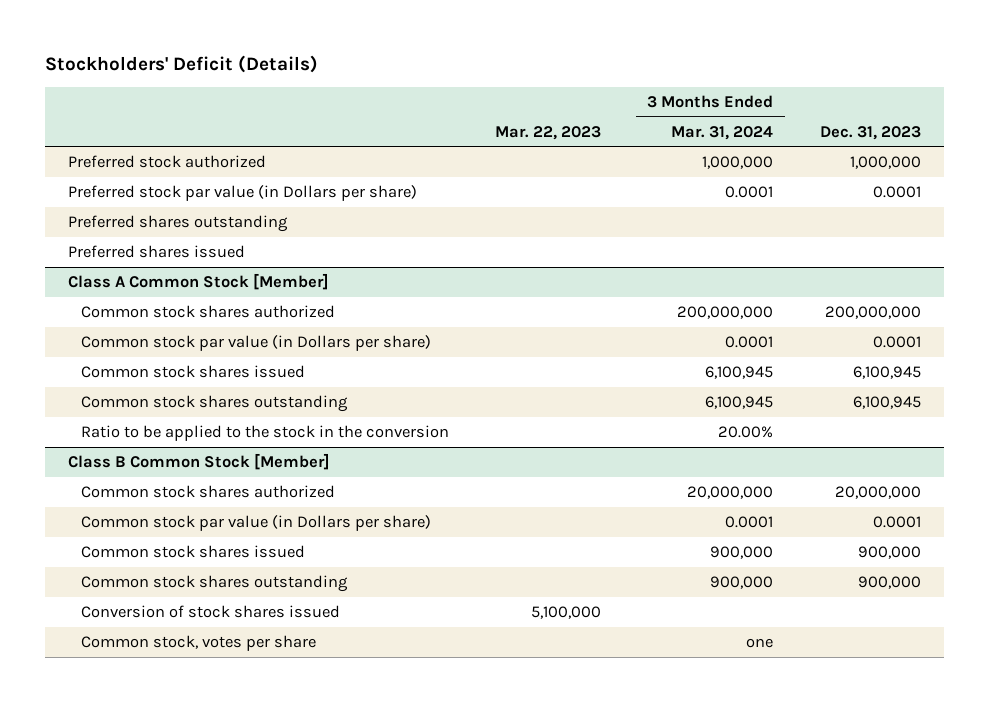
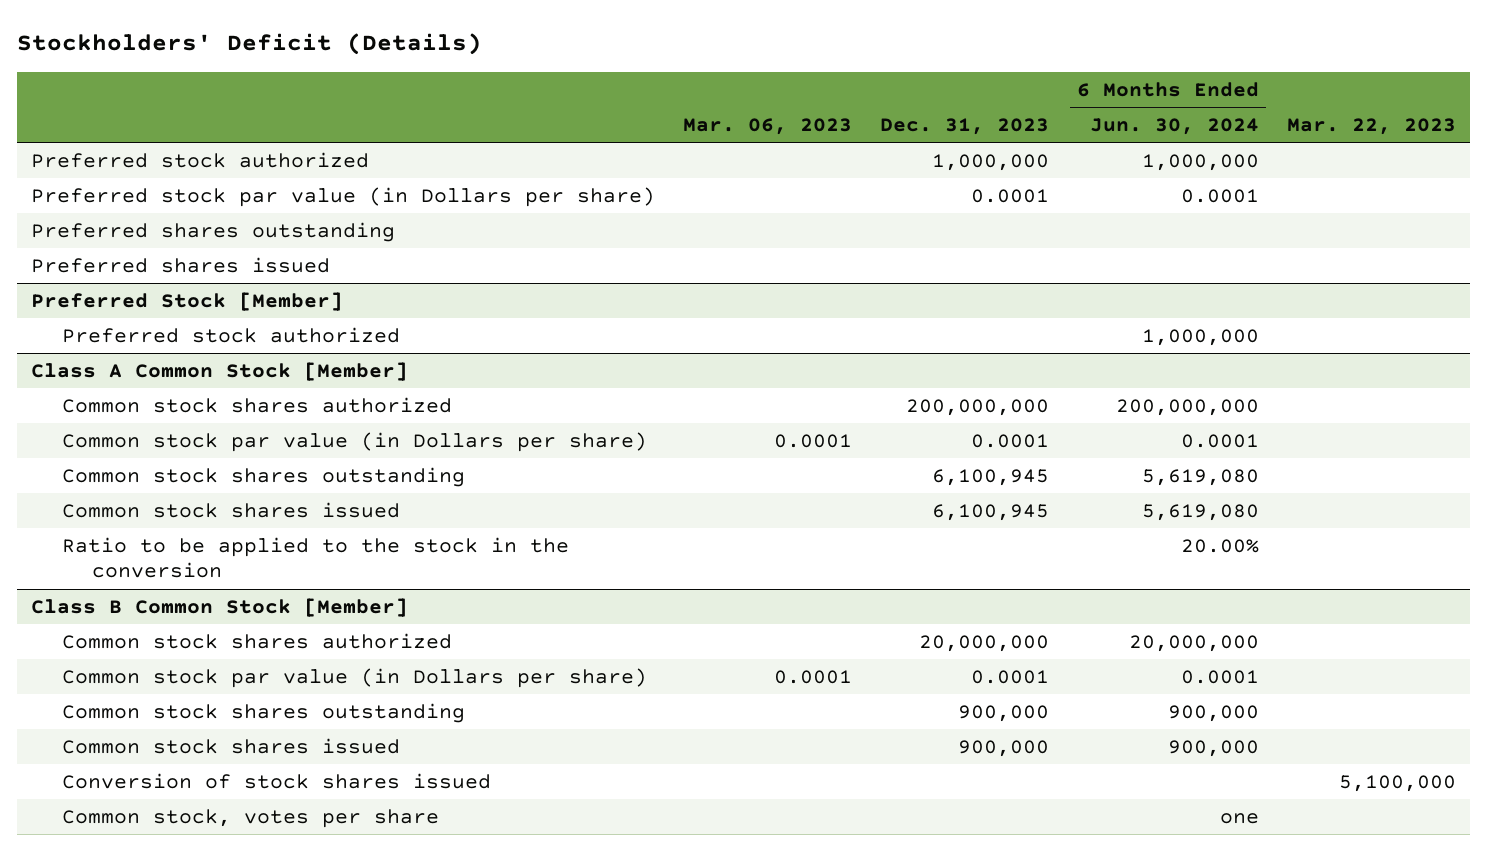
- | Mar. 22, 2023 | 3 Months Ended Mar. 31, 2024 | Dec. 31, 2023
+ | Mar. 06, 2023 | Dec. 31, 2023 | 6 Months Ended Jun. 30, 2024 | Mar. 22, 2023
+ Preferred Stock [Member]
+ Preferred stock authorized | | | 1,000,000 |
@ Class A Common Stock [Member]
moved down: Common stock shares issued | | 6,100,945 | 5,619,080 |
@ Class B Common Stock [Member]
moved down: Common stock shares issued | | 900,000 | 900,000 |

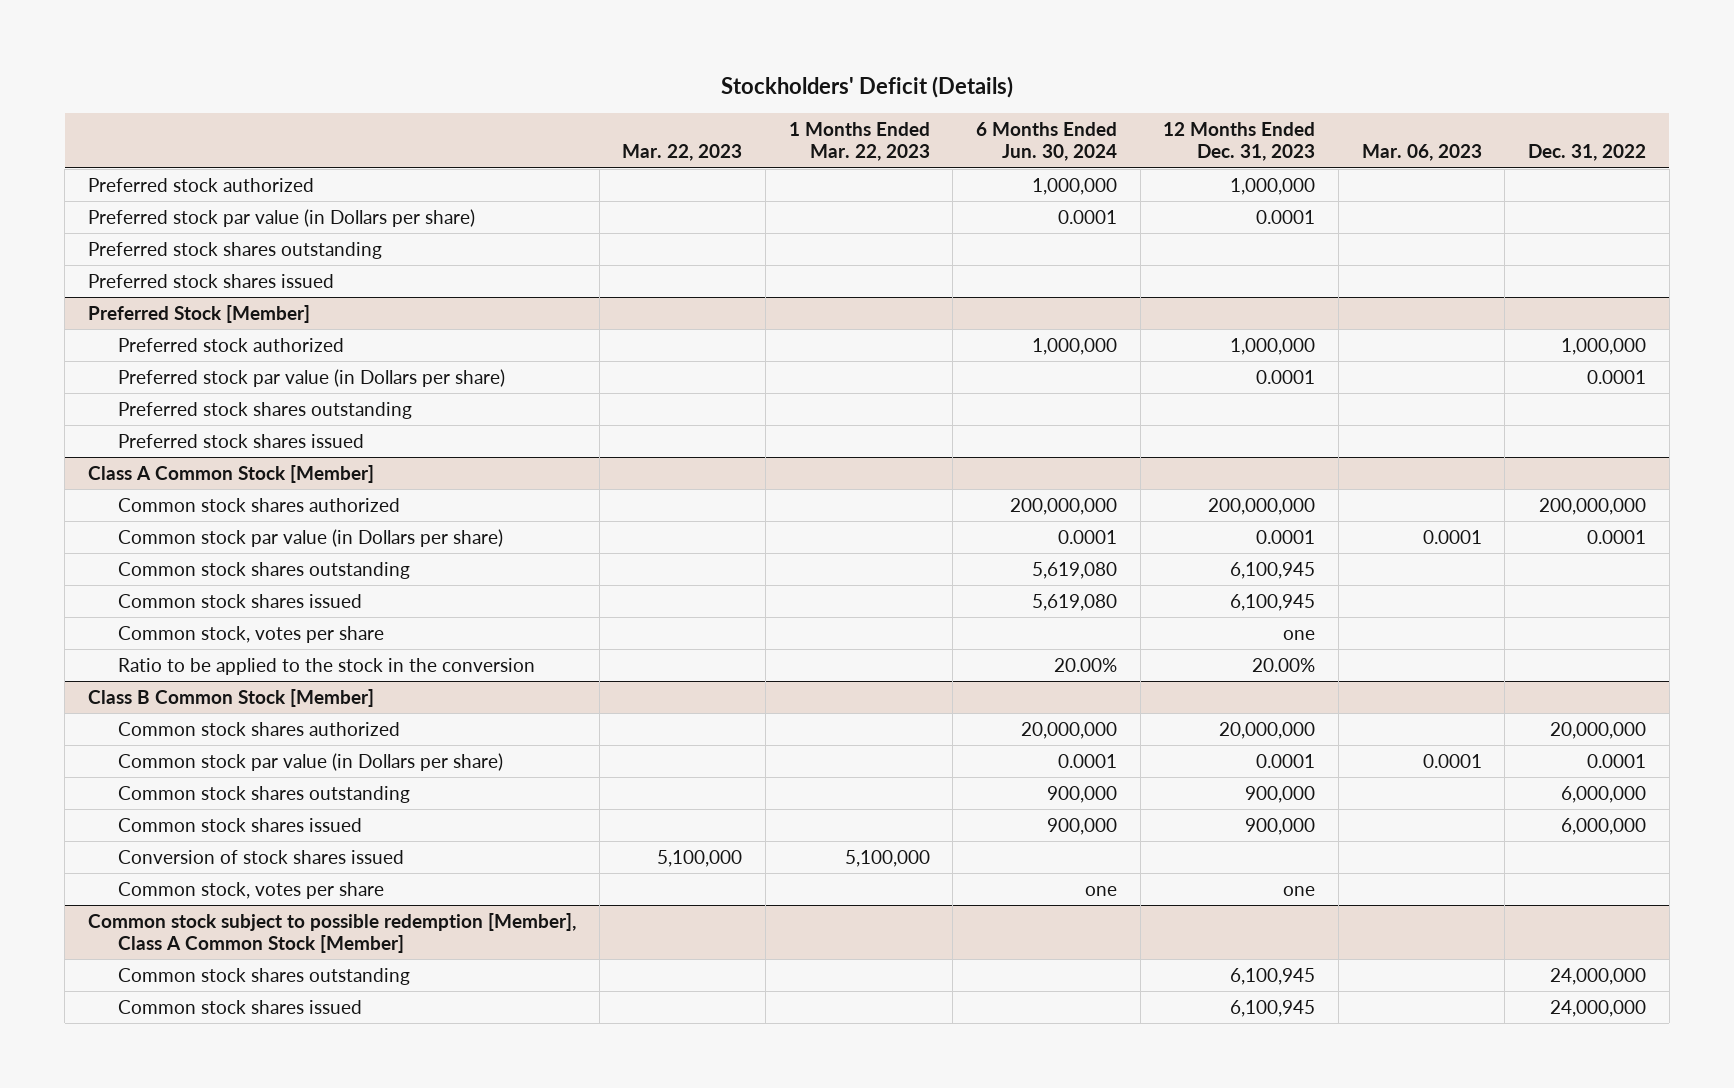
- | Mar. 06, 2023 | Dec. 31, 2023 | 6 Months Ended Jun. 30, 2024 | Mar. 22, 2023
+ | Mar. 22, 2023 | 1 Months Ended Mar. 22, 2023 | 6 Months Ended Jun. 30, 2024 | 12 Months Ended Dec. 31, 2023 | Mar. 06, 2023 | Dec. 31, 2022
- Preferred shares outstanding
- Preferred shares issued
+ Preferred stock shares outstanding
+ Preferred stock shares issued
@ Preferred Stock [Member]
+ Preferred stock par value (in Dollars per share) | | | | 0.0001 | | 0.0001
+ Preferred stock shares outstanding
+ Preferred stock shares issued
@ Class A Common Stock [Member]
+ Common stock, votes per share | | | | one | |
+ Common stock subject to possible redemption [Member], Class A Common Stock [Member]
+ Common stock shares outstanding | | | | 6,100,945 | | 24,000,000
+ Common stock shares issued | | | | 6,100,945 | | 24,000,000

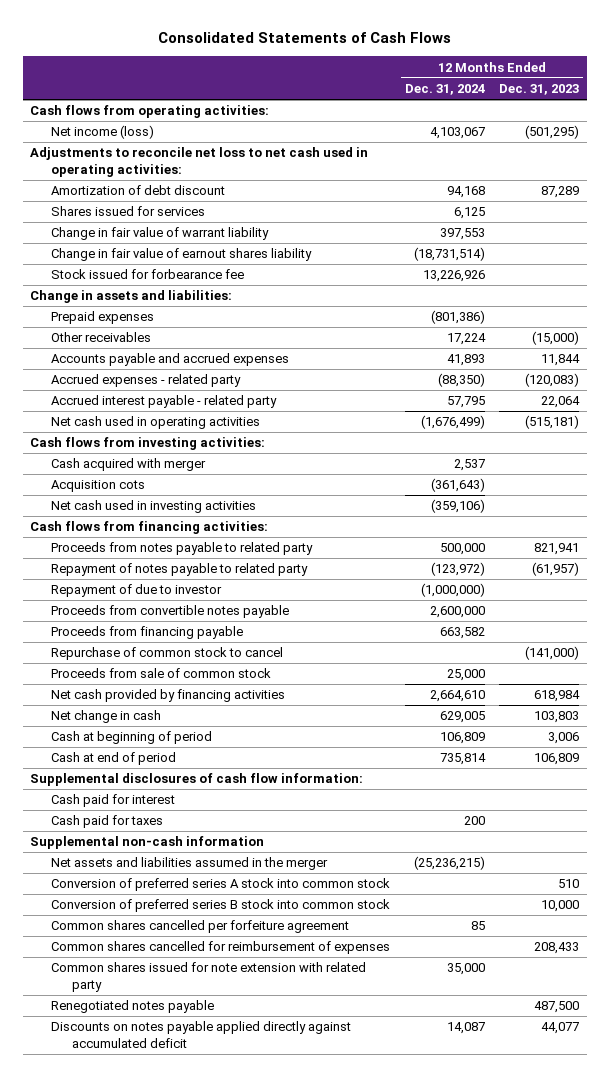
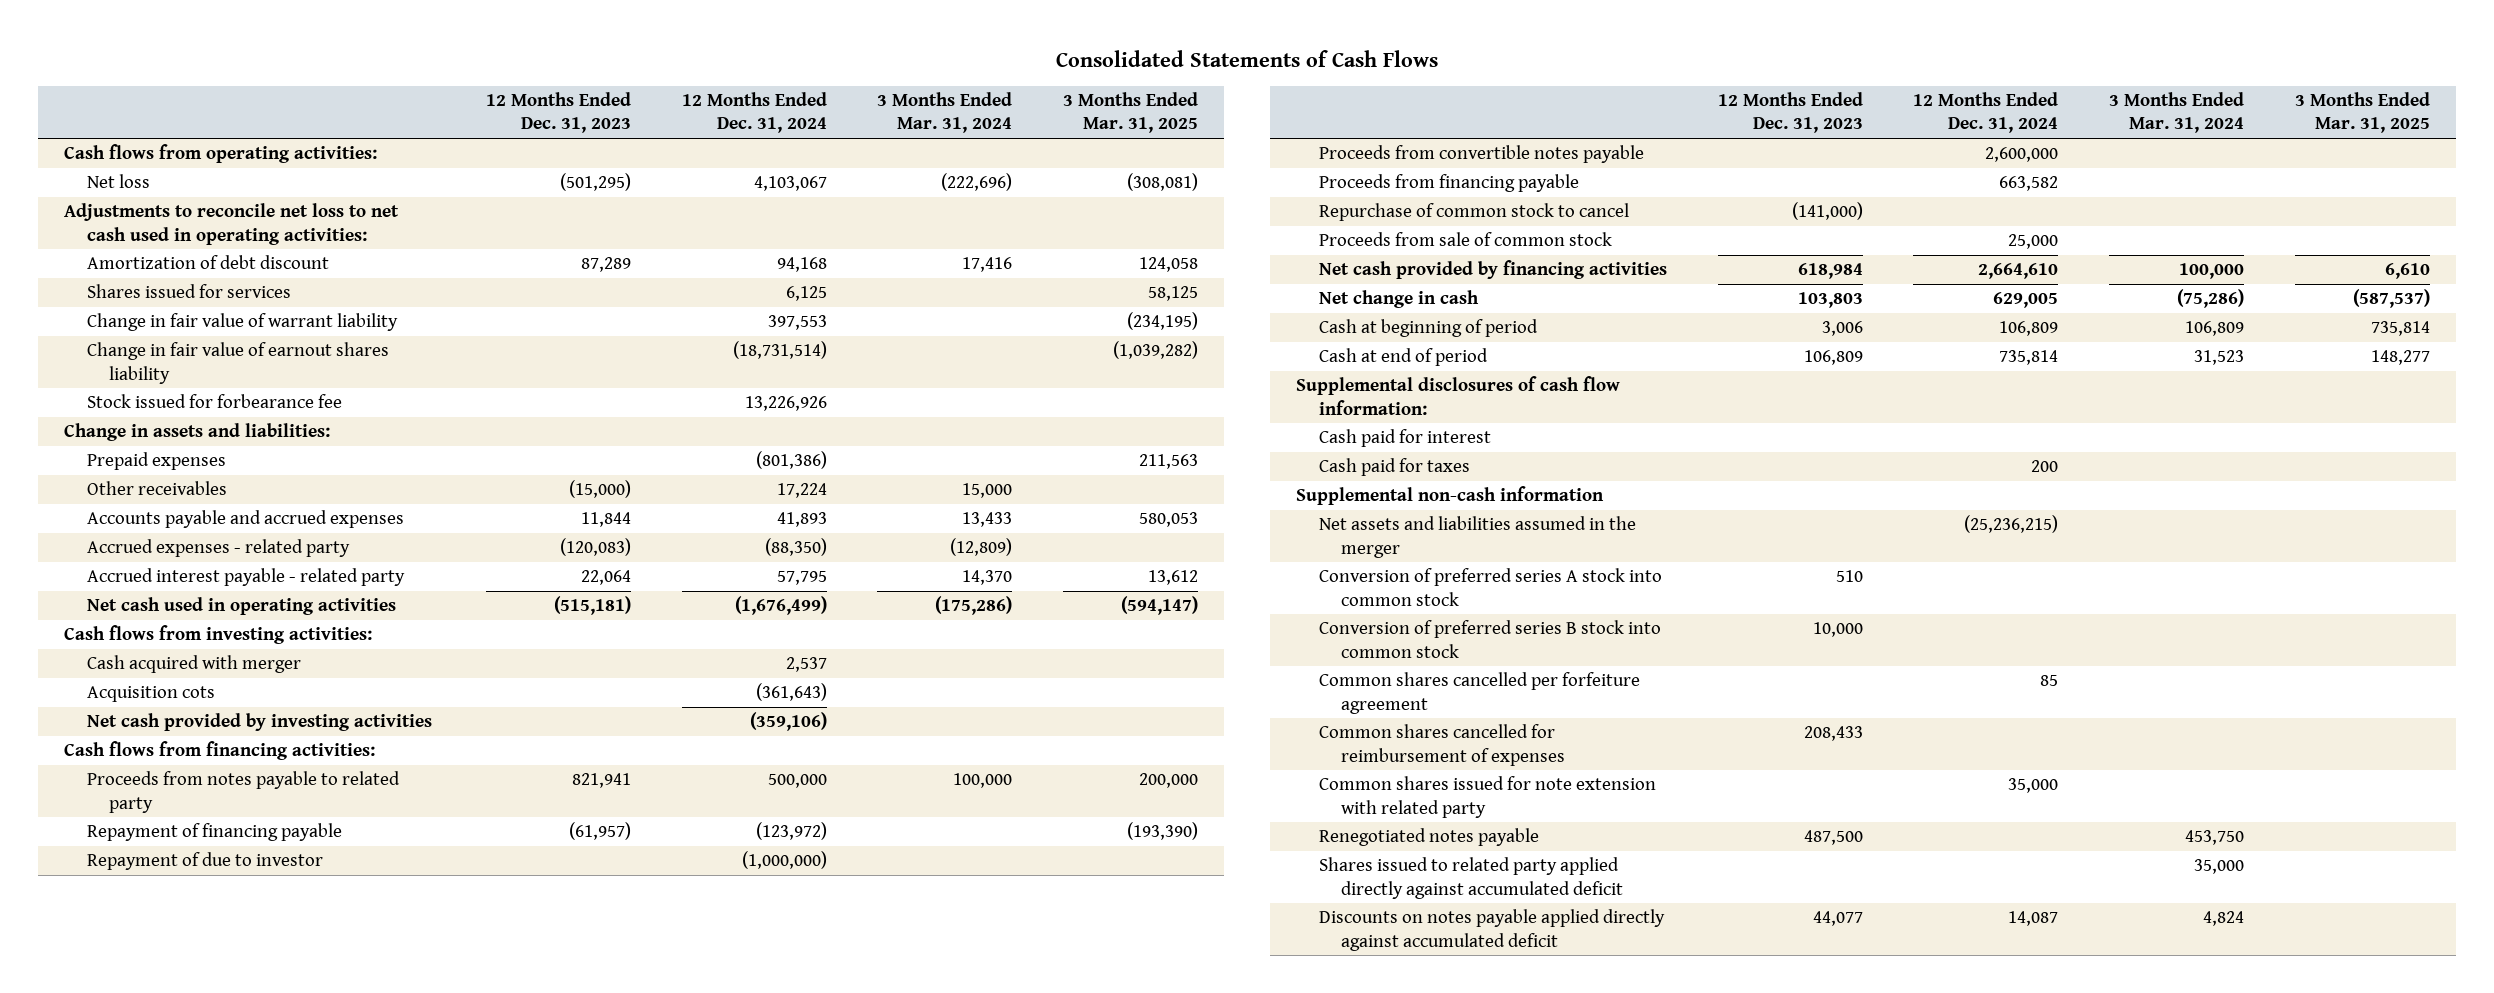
- | 12 Months Ended Dec. 31, 2024 | 12 Months Ended Dec. 31, 2023
+ | 12 Months Ended Dec. 31, 2023 | 12 Months Ended Dec. 31, 2024 | 3 Months Ended Mar. 31, 2024 | 3 Months Ended Mar. 31, 2025
- Net income (loss) | 4,103,067 | (501,295)
+ Net loss | (501,295) | 4,103,067 | (222,696) | (308,081)
- Net cash used in investing activities | (359,106) |
+ Net cash provided by investing activities | | (359,106) | |
- Repayment of notes payable to related party | (123,972) | (61,957)
+ Repayment of financing payable | (61,957) | (123,972) | | (193,390)
+ Shares issued to related party applied directly against accumulated deficit | | | 35,000 |

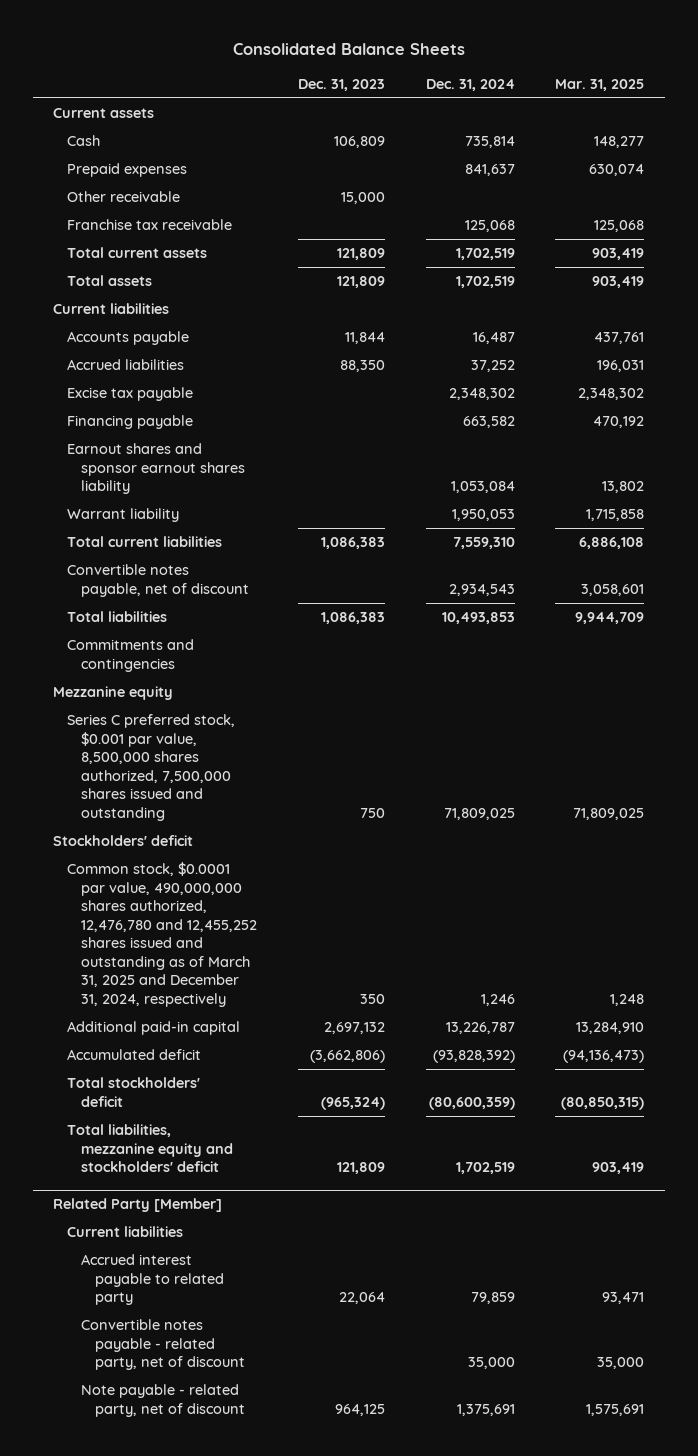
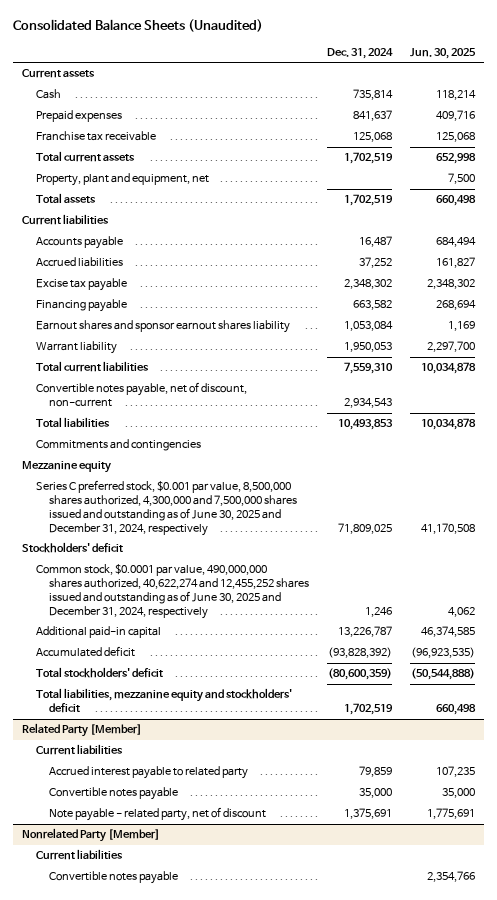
- Consolidated Balance Sheets
+ Consolidated Balance Sheets (Unaudited)
- | Dec. 31, 2023 | Dec. 31, 2024 | Mar. 31, 2025
+ | Dec. 31, 2024 | Jun. 30, 2025
- Other receivable | 15,000 | |
+ Property, plant and equipment, net | | 7,500
- Convertible notes payable, net of discount | | 2,934,543 | 3,058,601
+ Convertible notes payable, net of discount, non-current | 2,934,543 |
- Series C preferred stock, $0.001 par value, 8,500,000 shares authorized, 7,500,000 shares issued and outstanding | 750 | 71,809,025 | 71,809,025
+ Series C preferred stock, $0.001 par value, 8,500,000 shares authorized, 4,300,000 and 7,500,000 shares issued and outstanding as of June 30, 2025 and December 31, 2024, respectively | 71,809,025 | 41,170,508
- Common stock, $0.0001 par value, 490,000,000 shares authorized, 12,476,780 and 12,455,252 shares issued and outstanding as of March 31, 2025 and December 31, 2024, respectively | 350 | 1,246 | 1,248
+ Common stock, $0.0001 par value, 490,000,000 shares authorized, 40,622,274 and 12,455,252 shares issued and outstanding as of June 30, 2025 and December 31, 2024, respectively | 1,246 | 4,062
@ Related Party [Member]
- Convertible notes payable - related party, net of discount | | 35,000 | 35,000
+ Convertible notes payable | 35,000 | 35,000
+ Nonrelated Party [Member]
+ Current liabilities
+ Convertible notes payable | | 2,354,766

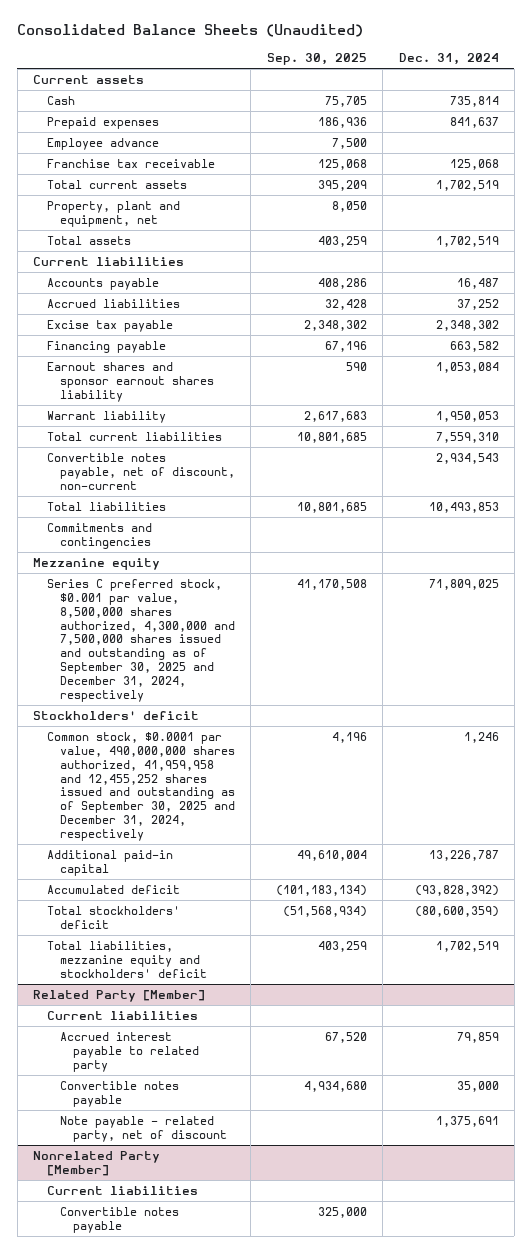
- | Dec. 31, 2024 | Jun. 30, 2025
+ | Sep. 30, 2025 | Dec. 31, 2024
+ Employee advance | 7,500 |
- Series C preferred stock, $0.001 par value, 8,500,000 shares authorized, 4,300,000 and 7,500,000 shares issued and outstanding as of June 30, 2025 and December 31, 2024, respectively | 71,809,025 | 41,170,508
+ Series C preferred stock, $0.001 par value, 8,500,000 shares authorized, 4,300,000 and 7,500,000 shares issued and outstanding as of September 30, 2025 and December 31, 2024, respectively | 41,170,508 | 71,809,025
- Common stock, $0.0001 par value, 490,000,000 shares authorized, 40,622,274 and 12,455,252 shares issued and outstanding as of June 30, 2025 and December 31, 2024, respectively | 1,246 | 4,062
+ Common stock, $0.0001 par value, 490,000,000 shares authorized, 41,959,958 and 12,455,252 shares issued and outstanding as of September 30, 2025 and December 31, 2024, respectively | 4,196 | 1,246

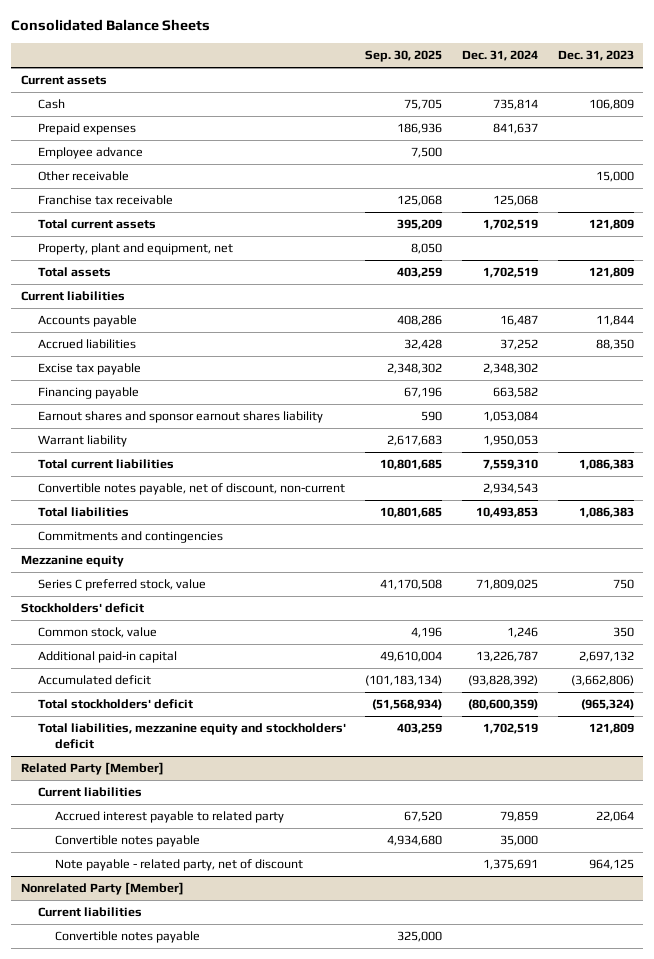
- Consolidated Balance Sheets (Unaudited)
+ Consolidated Balance Sheets
- | Sep. 30, 2025 | Dec. 31, 2024
+ | Sep. 30, 2025 | Dec. 31, 2024 | Dec. 31, 2023
+ Other receivable | | | 15,000
- Series C preferred stock, $0.001 par value, 8,500,000 shares authorized, 4,300,000 and 7,500,000 shares issued and outstanding as of September 30, 2025 and December 31, 2024, respectively | 41,170,508 | 71,809,025
+ Series C preferred stock, value | 41,170,508 | 71,809,025 | 750
- Common stock, $0.0001 par value, 490,000,000 shares authorized, 41,959,958 and 12,455,252 shares issued and outstanding as of September 30, 2025 and December 31, 2024, respectively | 4,196 | 1,246
+ Common stock, value | 4,196 | 1,246 | 350

